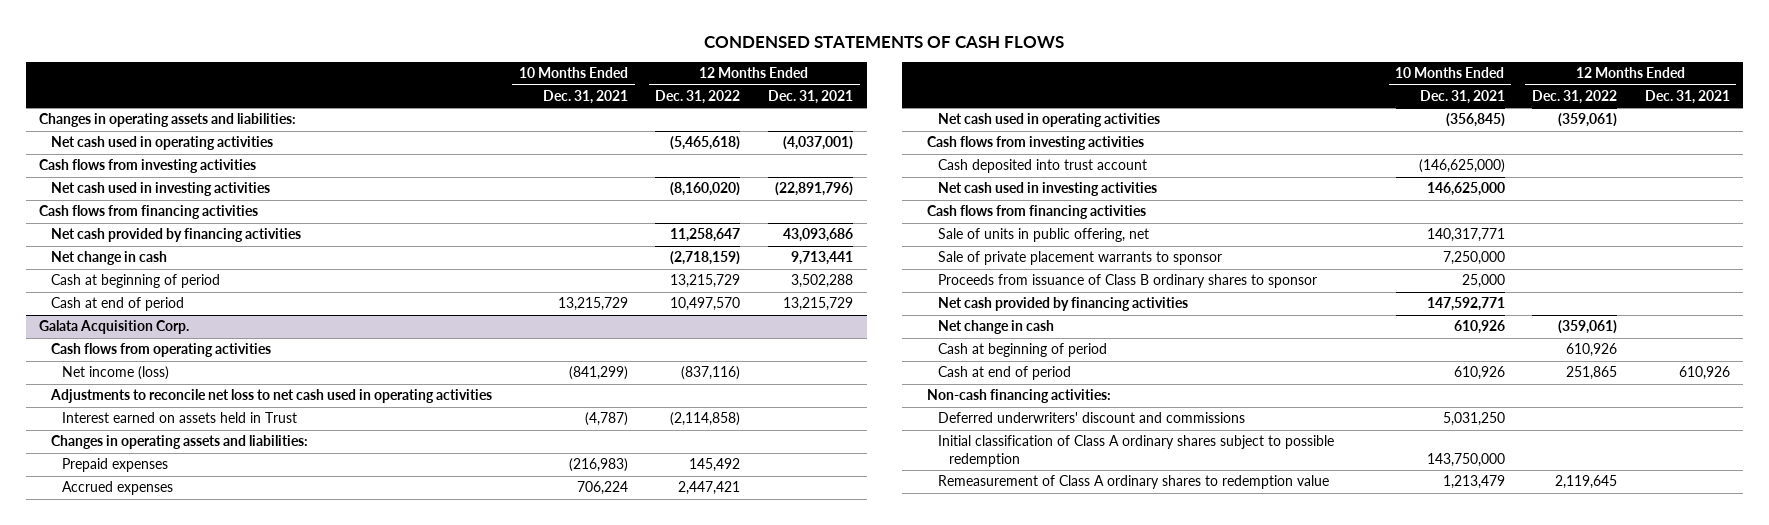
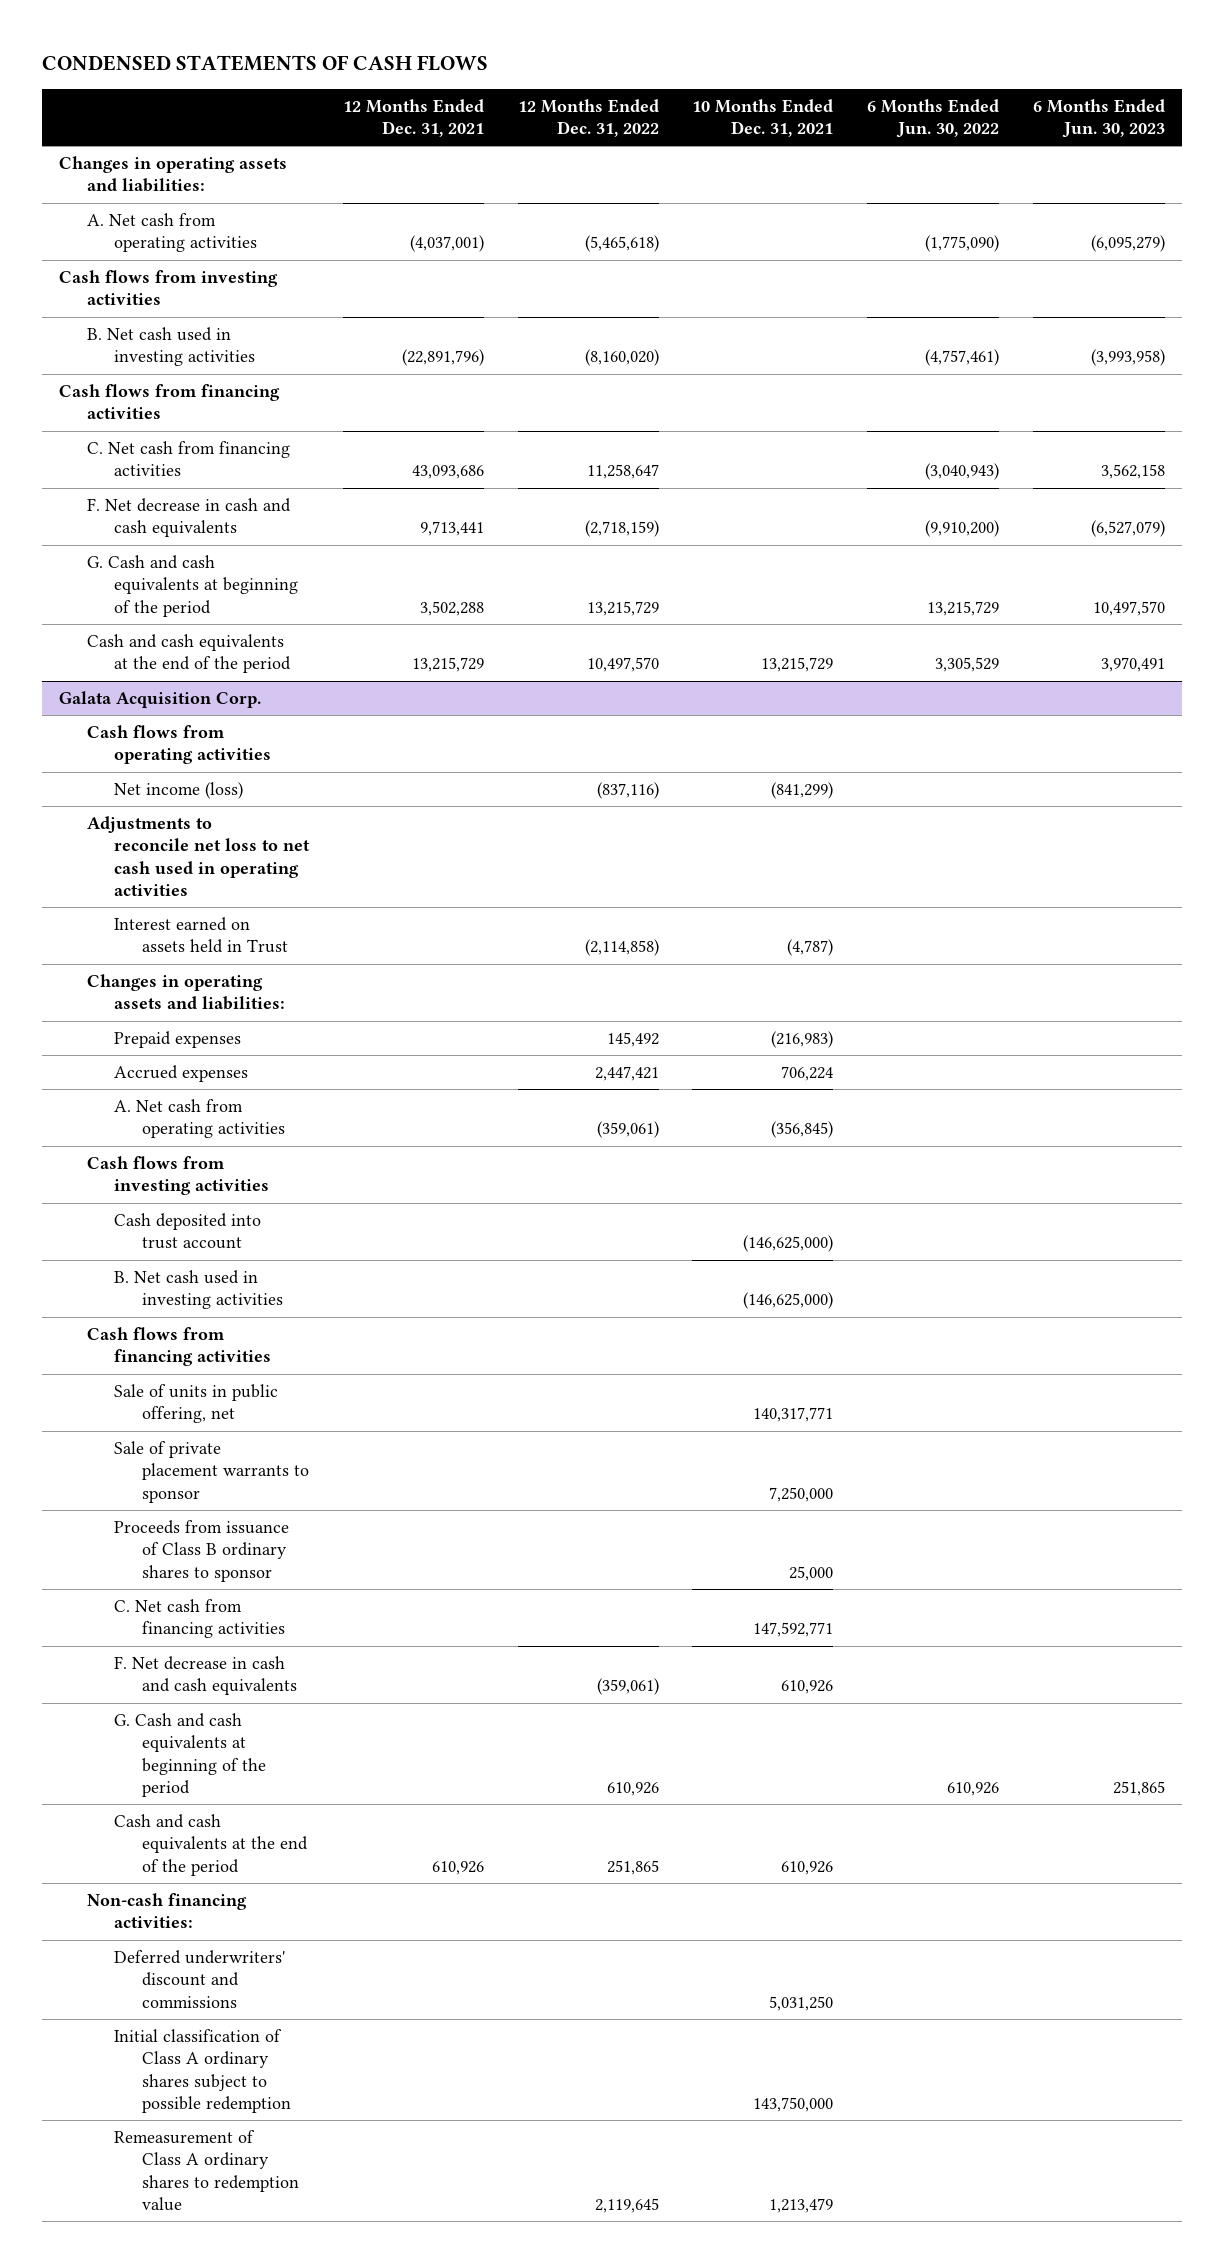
- | 10 Months Ended Dec. 31, 2021 | 12 Months Ended Dec. 31, 2022 | 12 Months Ended Dec. 31, 2021
+ | 12 Months Ended Dec. 31, 2021 | 12 Months Ended Dec. 31, 2022 | 10 Months Ended Dec. 31, 2021 | 6 Months Ended Jun. 30, 2022 | 6 Months Ended Jun. 30, 2023
- Net cash used in operating activities | | (5,465,618) | (4,037,001)
+ A. Net cash from operating activities | (4,037,001) | (5,465,618) | | (1,775,090) | (6,095,279)
- Net cash used in investing activities | | (8,160,020) | (22,891,796)
+ B. Net cash used in investing activities | (22,891,796) | (8,160,020) | | (4,757,461) | (3,993,958)
- Net cash provided by financing activities | | 11,258,647 | 43,093,686
- Net change in cash | | (2,718,159) | 9,713,441
- Cash at beginning of period | | 13,215,729 | 3,502,288
- Cash at end of period | 13,215,729 | 10,497,570 | 13,215,729
+ C. Net cash from financing activities | 43,093,686 | 11,258,647 | | (3,040,943) | 3,562,158
+ F. Net decrease in cash and cash equivalents | 9,713,441 | (2,718,159) | | (9,910,200) | (6,527,079)
+ G. Cash and cash equivalents at beginning of the period | 3,502,288 | 13,215,729 | | 13,215,729 | 10,497,570
+ Cash and cash equivalents at the end of the period | 13,215,729 | 10,497,570 | 13,215,729 | 3,305,529 | 3,970,491
@ Galata Acquisition Corp.
- Net cash used in operating activities | (356,845) | (359,061) |
+ A. Net cash from operating activities | | (359,061) | (356,845) | |
- Net cash used in investing activities | 146,625,000 | |
+ B. Net cash used in investing activities | | | (146,625,000) | |
- Net cash provided by financing activities | 147,592,771 | |
- Net change in cash | 610,926 | (359,061) |
- Cash at beginning of period | | 610,926 |
- Cash at end of period | 610,926 | 251,865 | 610,926
+ C. Net cash from financing activities | | | 147,592,771 | |
+ F. Net decrease in cash and cash equivalents | | (359,061) | 610,926 | |
+ G. Cash and cash equivalents at beginning of the period | | 610,926 | | 610,926 | 251,865
+ Cash and cash equivalents at the end of the period | 610,926 | 251,865 | 610,926 | |

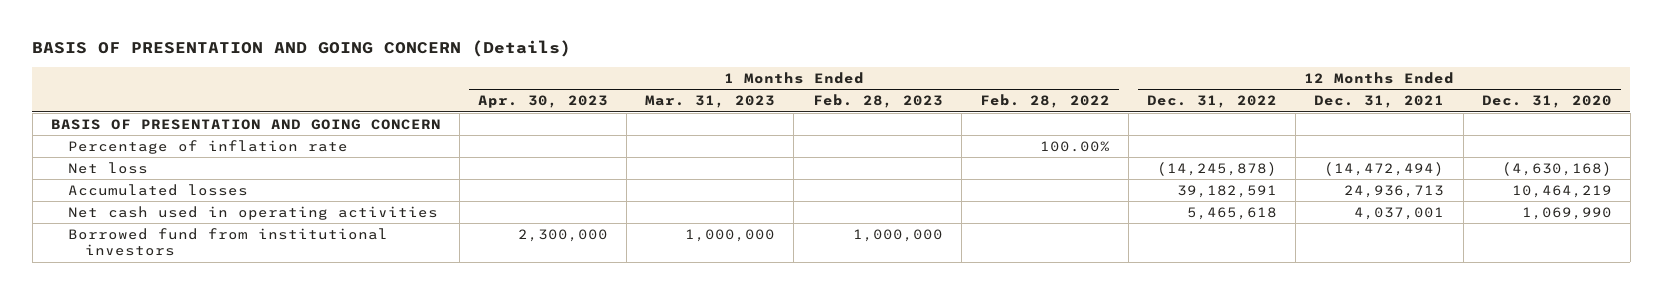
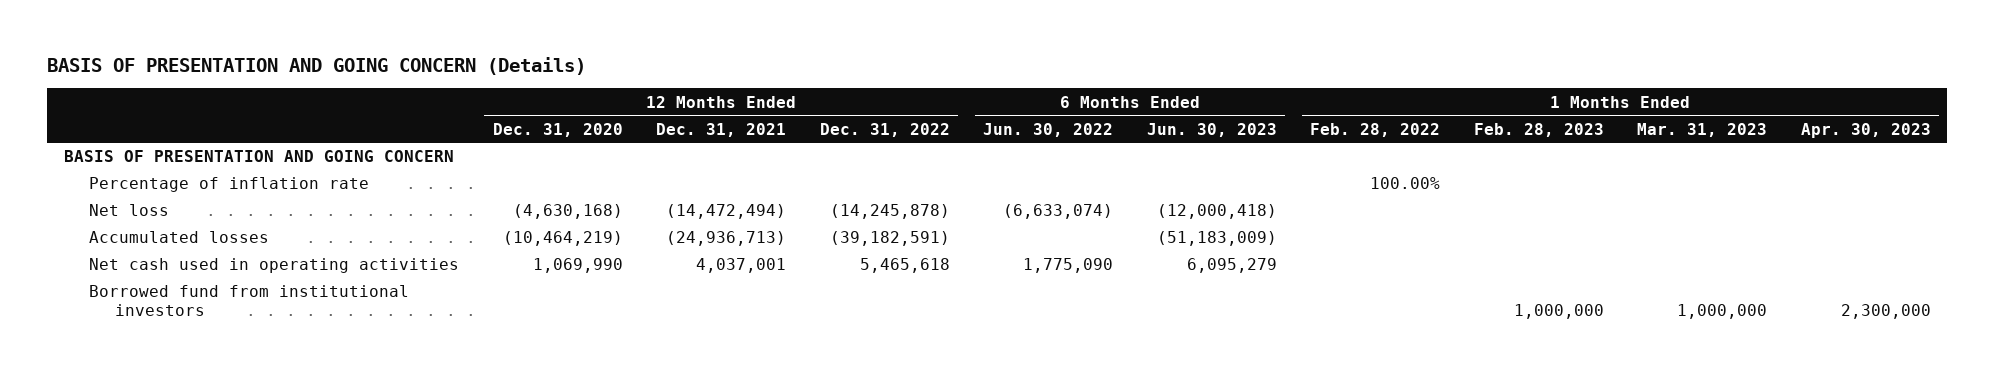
- | 1 Months Ended Apr. 30, 2023 | 1 Months Ended Mar. 31, 2023 | 1 Months Ended Feb. 28, 2023 | 1 Months Ended Feb. 28, 2022 | 12 Months Ended Dec. 31, 2022 | 12 Months Ended Dec. 31, 2021 | 12 Months Ended Dec. 31, 2020
+ | 12 Months Ended Dec. 31, 2020 | 12 Months Ended Dec. 31, 2021 | 12 Months Ended Dec. 31, 2022 | 6 Months Ended Jun. 30, 2022 | 6 Months Ended Jun. 30, 2023 | 1 Months Ended Feb. 28, 2022 | 1 Months Ended Feb. 28, 2023 | 1 Months Ended Mar. 31, 2023 | 1 Months Ended Apr. 30, 2023
- Accumulated losses | | | | | 39,182,591 | 24,936,713 | 10,464,219
+ Accumulated losses | (10,464,219) | (24,936,713) | (39,182,591) | | (51,183,009) | | | |

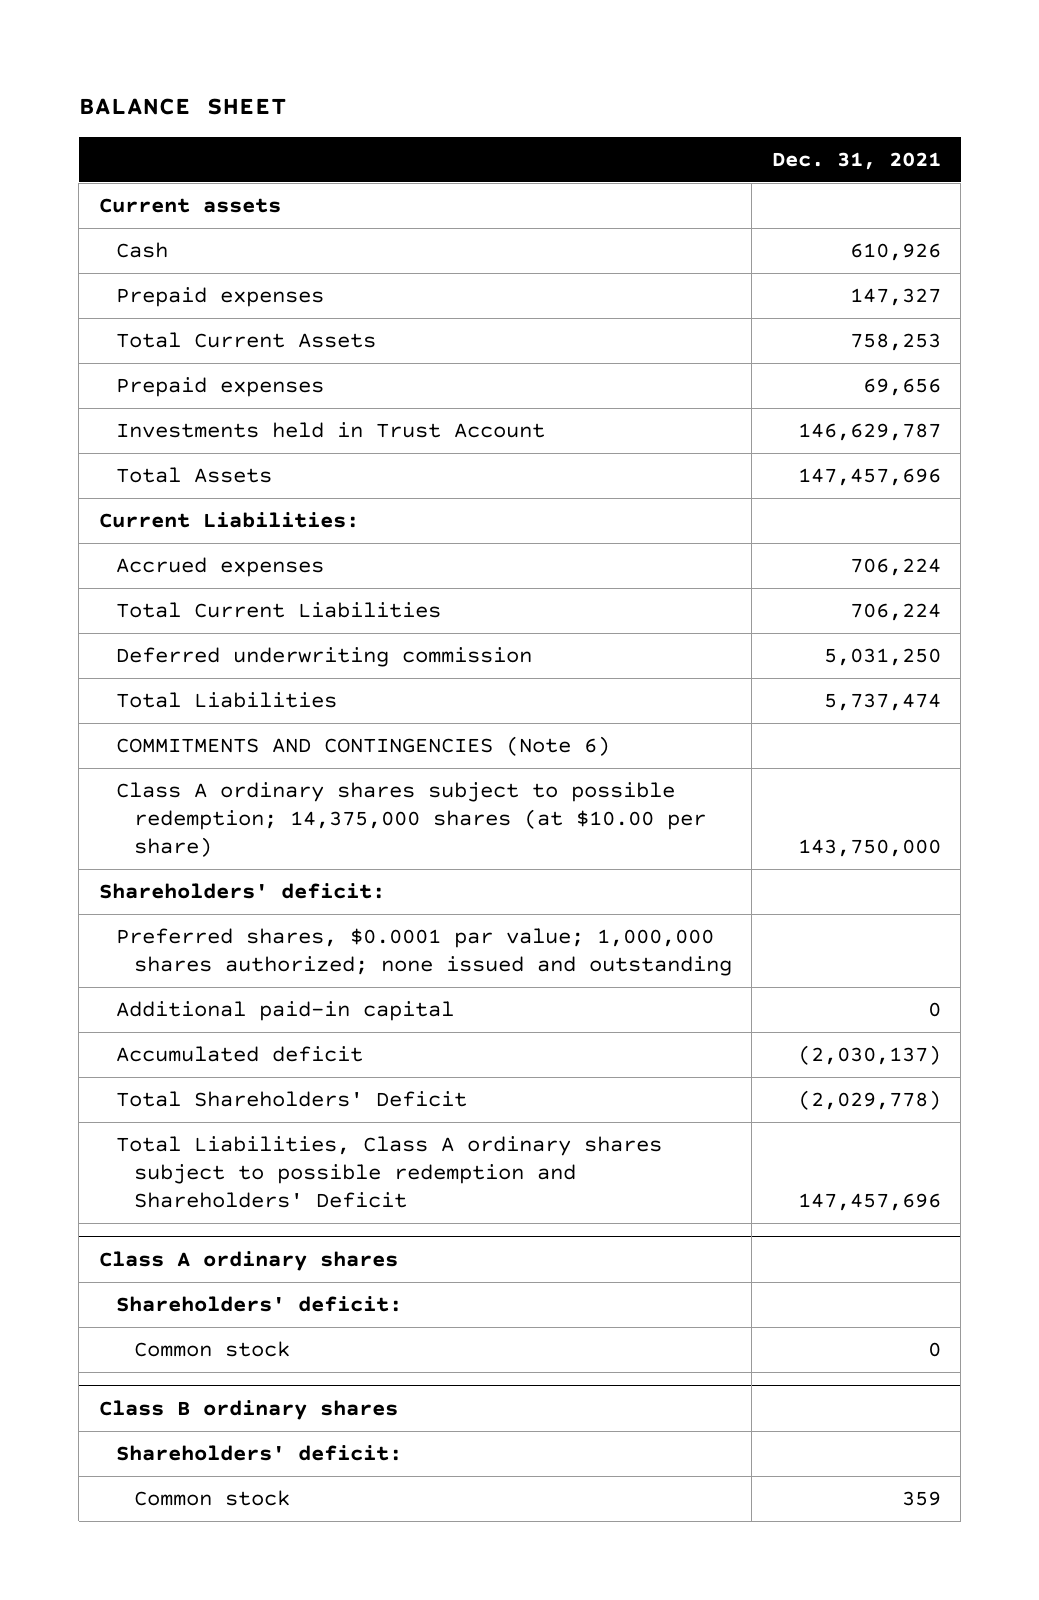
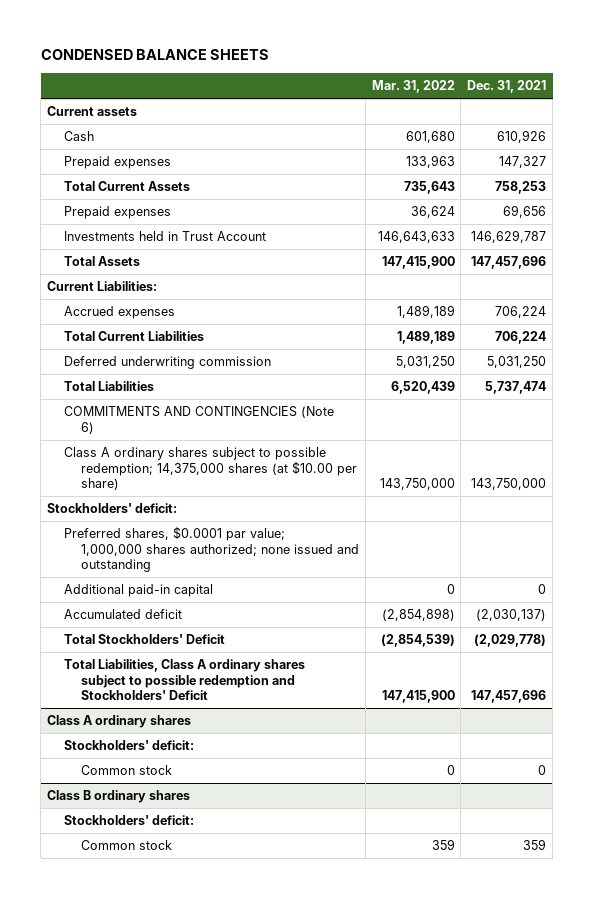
- BALANCE SHEET
+ CONDENSED BALANCE SHEETS
- | Dec. 31, 2021
+ | Mar. 31, 2022 | Dec. 31, 2021
- Shareholders' deficit:
+ Stockholders' deficit:
- Total Shareholders' Deficit | (2,029,778)
- Total Liabilities, Class A ordinary shares subject to possible redemption and Shareholders' Deficit | 147,457,696
+ Total Stockholders' Deficit | (2,854,539) | (2,029,778)
+ Total Liabilities, Class A ordinary shares subject to possible redemption and Stockholders' Deficit | 147,415,900 | 147,457,696
@ Class A ordinary shares
- Shareholders' deficit:
+ Stockholders' deficit:
@ Class B ordinary shares
- Shareholders' deficit:
+ Stockholders' deficit:

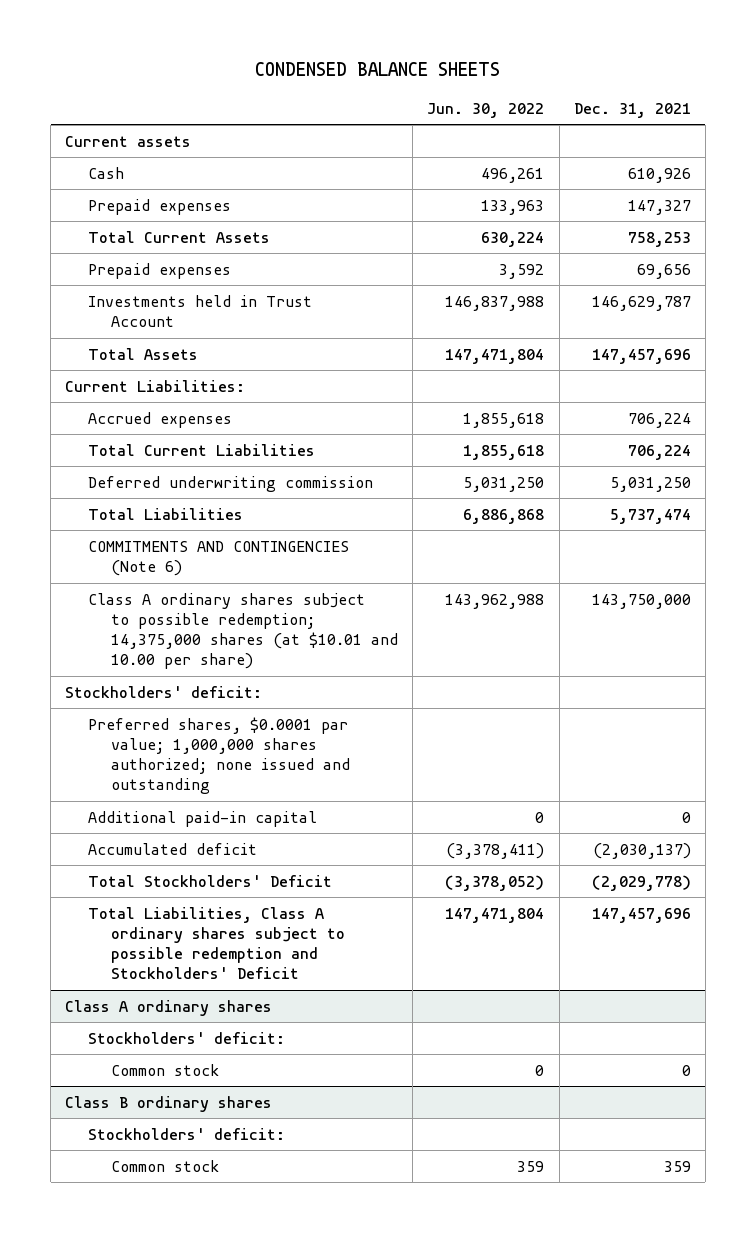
- | Mar. 31, 2022 | Dec. 31, 2021
+ | Jun. 30, 2022 | Dec. 31, 2021
- Class A ordinary shares subject to possible redemption; 14,375,000 shares (at $10.00 per share) | 143,750,000 | 143,750,000
+ Class A ordinary shares subject to possible redemption; 14,375,000 shares (at $10.01 and 10.00 per share) | 143,962,988 | 143,750,000

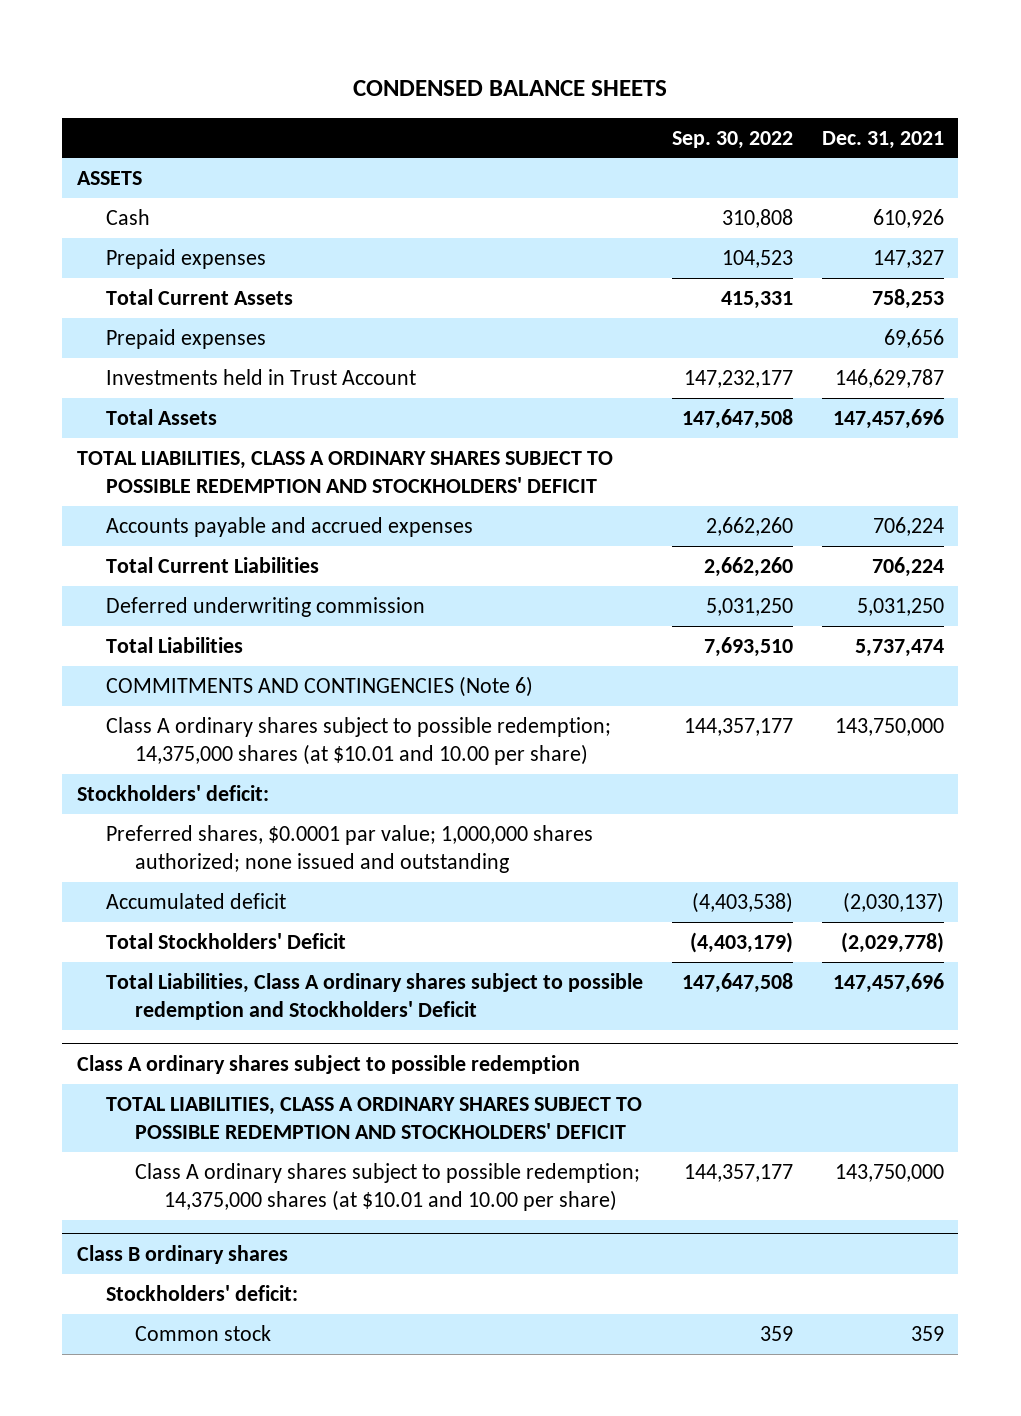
- | Jun. 30, 2022 | Dec. 31, 2021
+ | Sep. 30, 2022 | Dec. 31, 2021
- Current assets
+ ASSETS
- Current Liabilities:
- Accrued expenses | 1,855,618 | 706,224
+ TOTAL LIABILITIES, CLASS A ORDINARY SHARES SUBJECT TO POSSIBLE REDEMPTION AND STOCKHOLDERS' DEFICIT
+ Accounts payable and accrued expenses | 2,662,260 | 706,224
- Additional paid-in capital | 0 | 0
- Class A ordinary shares
- Stockholders' deficit:
- Common stock | 0 | 0
+ Class A ordinary shares subject to possible redemption
+ TOTAL LIABILITIES, CLASS A ORDINARY SHARES SUBJECT TO POSSIBLE REDEMPTION AND STOCKHOLDERS' DEFICIT
+ Class A ordinary shares subject to possible redemption; 14,375,000 shares (at $10.01 and 10.00 per share) | 144,357,177 | 143,750,000

